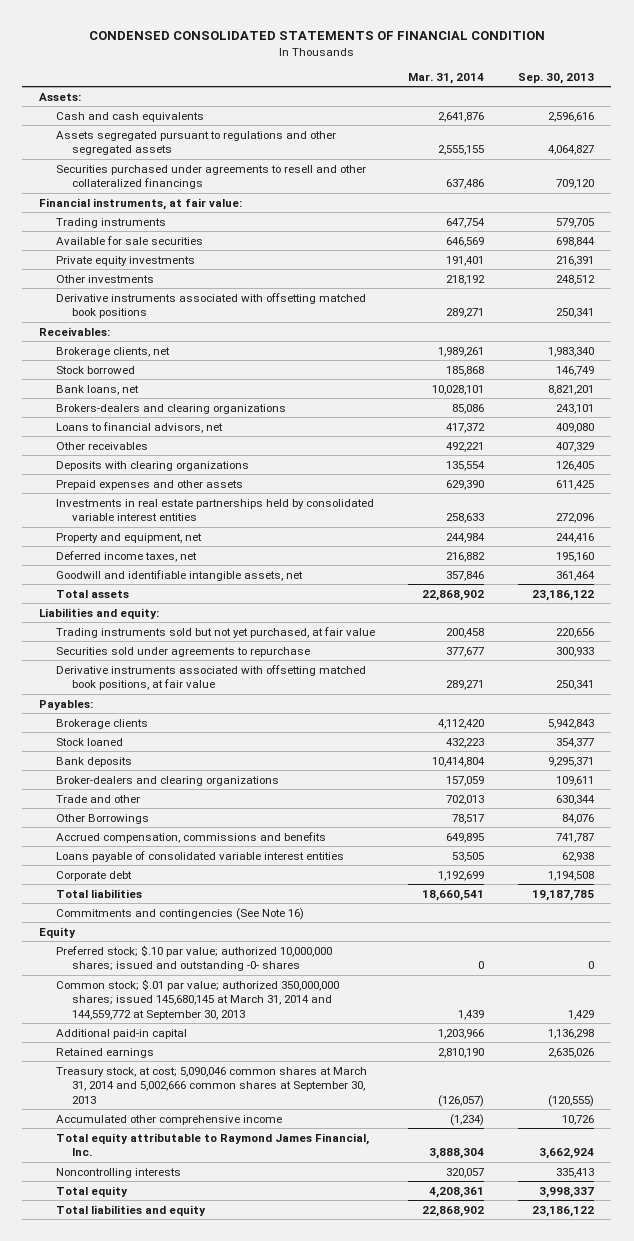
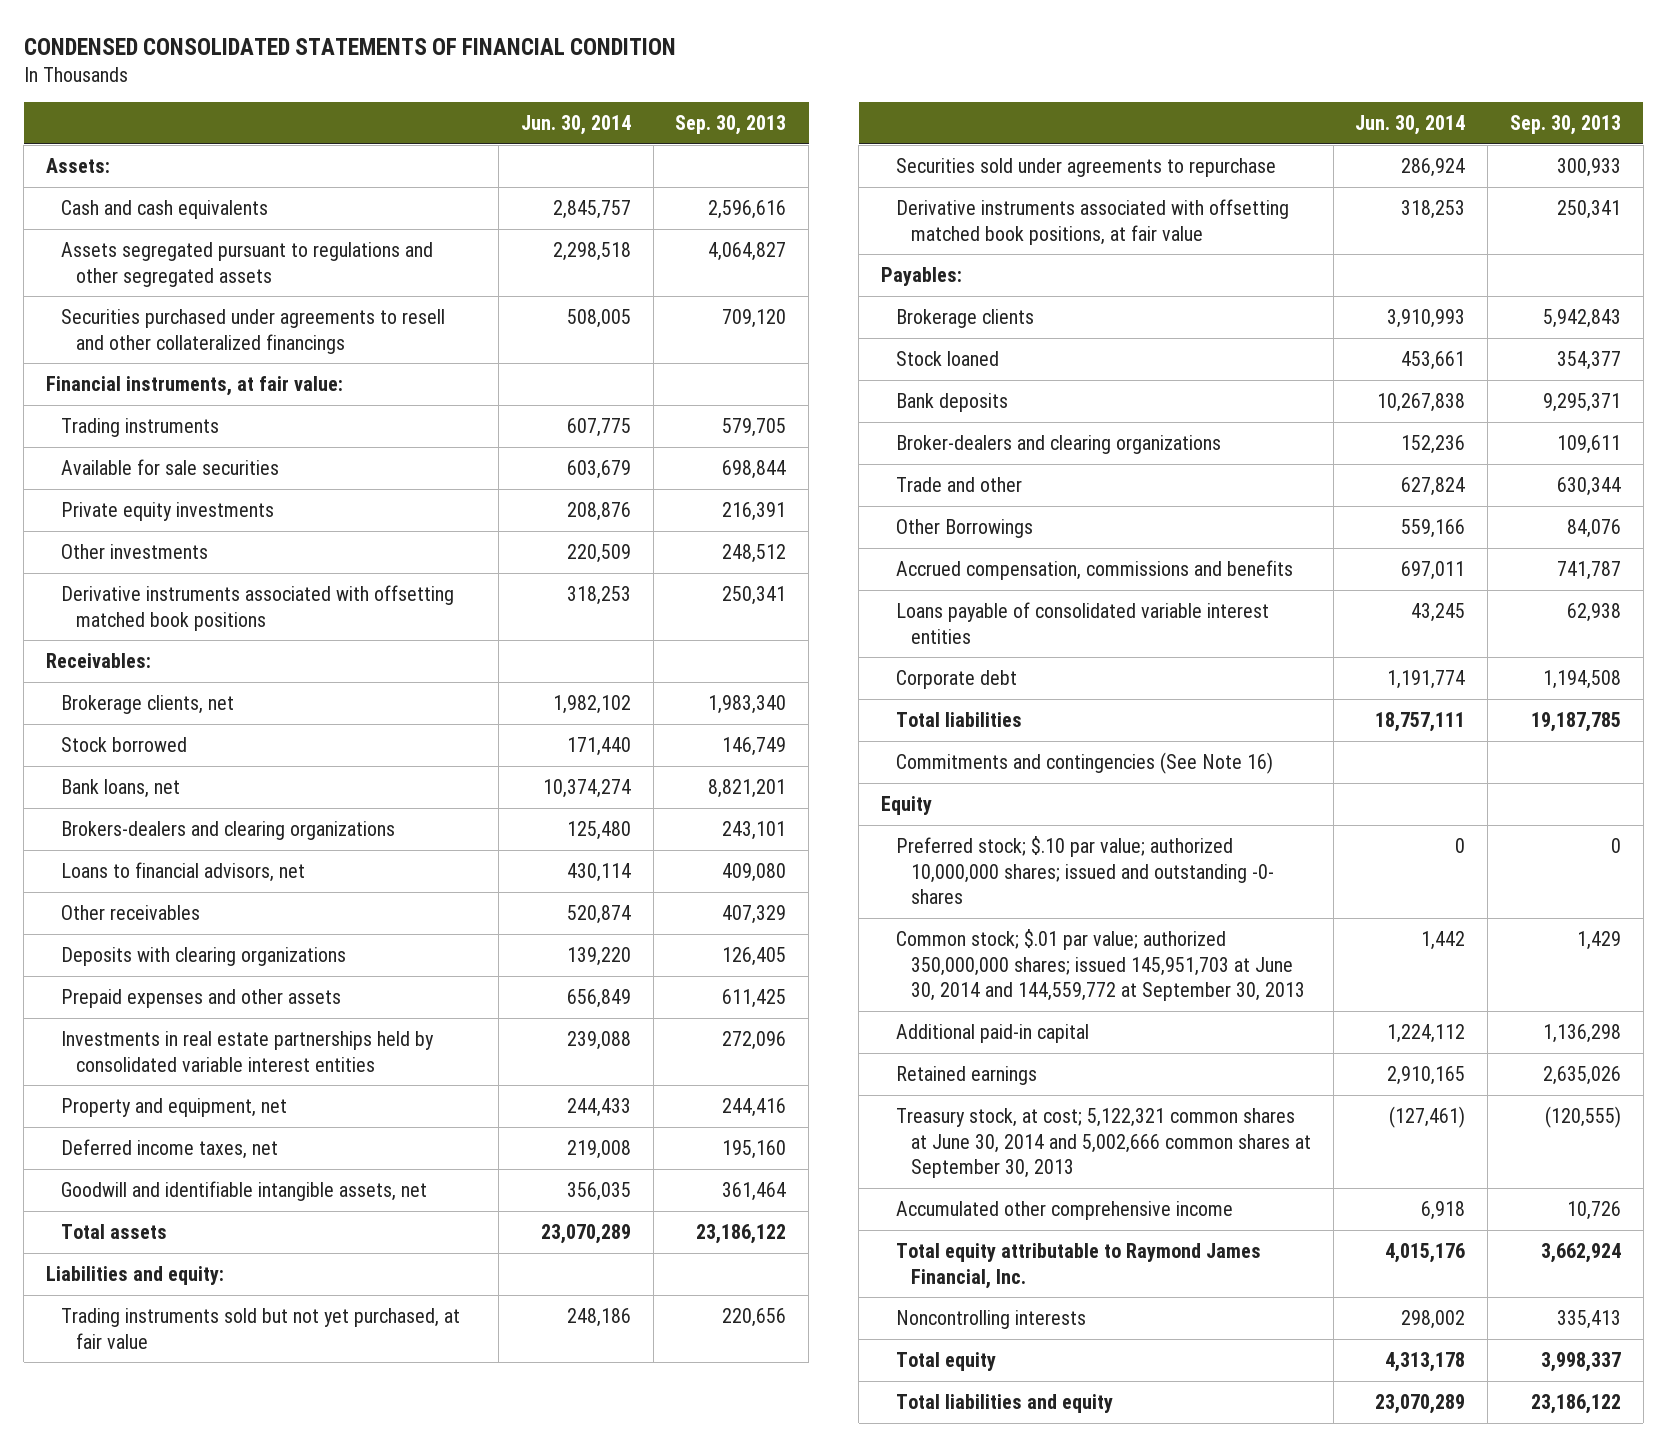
- | Mar. 31, 2014 | Sep. 30, 2013
+ | Jun. 30, 2014 | Sep. 30, 2013
- Common stock; $.01 par value; authorized 350,000,000 shares; issued 145,680,145 at March 31, 2014 and 144,559,772 at September 30, 2013 | 1,439 | 1,429
+ Common stock; $.01 par value; authorized 350,000,000 shares; issued 145,951,703 at June 30, 2014 and 144,559,772 at September 30, 2013 | 1,442 | 1,429
- Treasury stock, at cost; 5,090,046 common shares at March 31, 2014 and 5,002,666 common shares at September 30, 2013 | (126,057) | (120,555)
+ Treasury stock, at cost; 5,122,321 common shares at June 30, 2014 and 5,002,666 common shares at September 30, 2013 | (127,461) | (120,555)

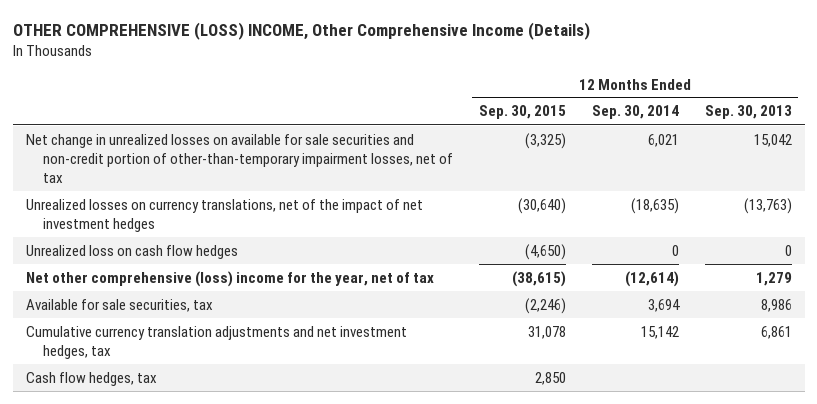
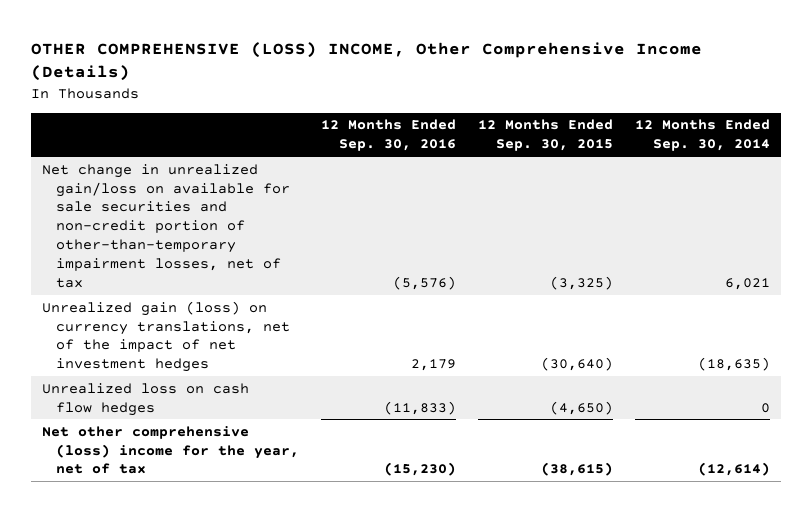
- | 12 Months Ended Sep. 30, 2015 | 12 Months Ended Sep. 30, 2014 | 12 Months Ended Sep. 30, 2013
+ | 12 Months Ended Sep. 30, 2016 | 12 Months Ended Sep. 30, 2015 | 12 Months Ended Sep. 30, 2014
- Net change in unrealized losses on available for sale securities and non-credit portion of other-than-temporary impairment losses, net of tax | (3,325) | 6,021 | 15,042
- Unrealized losses on currency translations, net of the impact of net investment hedges | (30,640) | (18,635) | (13,763)
+ Net change in unrealized gain/loss on available for sale securities and non-credit portion of other-than-temporary impairment losses, net of tax | (5,576) | (3,325) | 6,021
+ Unrealized gain (loss) on currency translations, net of the impact of net investment hedges | 2,179 | (30,640) | (18,635)
- Available for sale securities, tax | (2,246) | 3,694 | 8,986
- Cumulative currency translation adjustments and net investment hedges, tax | 31,078 | 15,142 | 6,861
- Cash flow hedges, tax | 2,850 | |

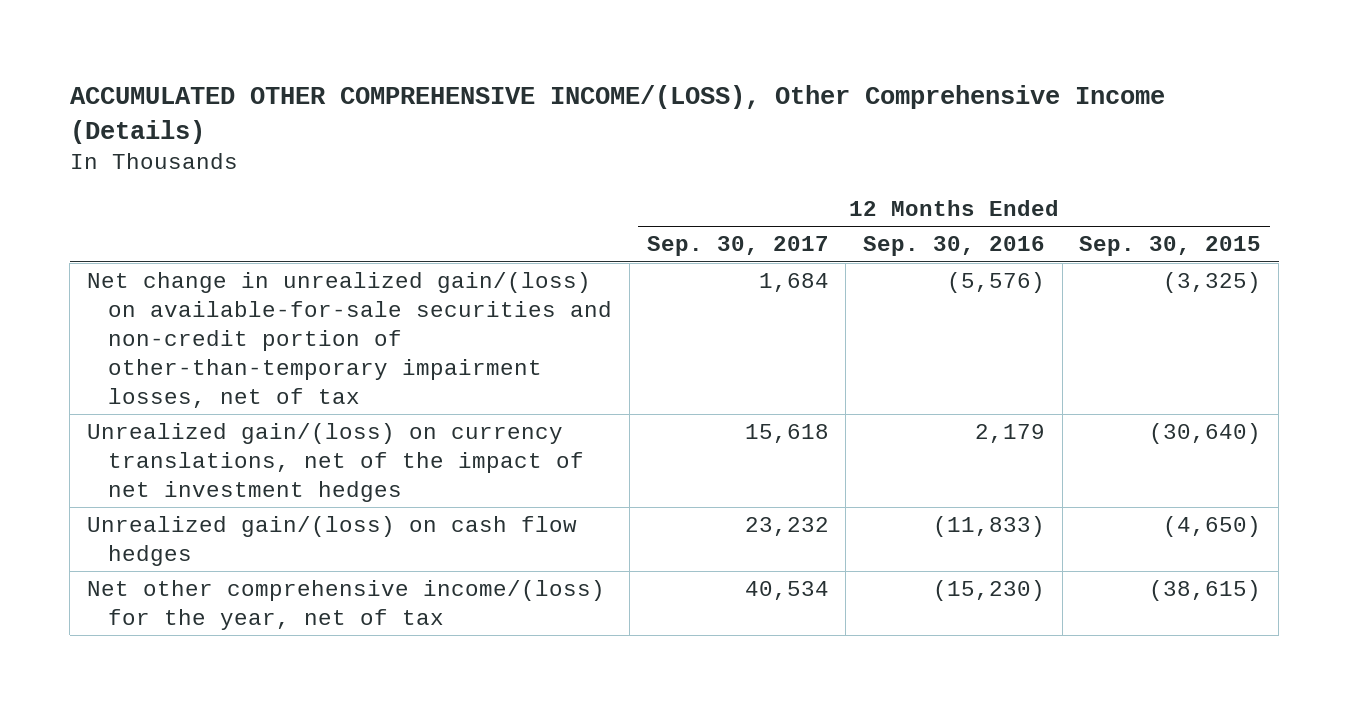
- OTHER COMPREHENSIVE (LOSS) INCOME, Other Comprehensive Income (Details)
+ ACCUMULATED OTHER COMPREHENSIVE INCOME/(LOSS), Other Comprehensive Income (Details)
- | 12 Months Ended Sep. 30, 2016 | 12 Months Ended Sep. 30, 2015 | 12 Months Ended Sep. 30, 2014
+ | 12 Months Ended Sep. 30, 2017 | 12 Months Ended Sep. 30, 2016 | 12 Months Ended Sep. 30, 2015
- Net change in unrealized gain/loss on available for sale securities and non-credit portion of other-than-temporary impairment losses, net of tax | (5,576) | (3,325) | 6,021
- Unrealized gain (loss) on currency translations, net of the impact of net investment hedges | 2,179 | (30,640) | (18,635)
- Unrealized loss on cash flow hedges | (11,833) | (4,650) | 0
- Net other comprehensive (loss) income for the year, net of tax | (15,230) | (38,615) | (12,614)
+ Net change in unrealized gain/(loss) on available-for-sale securities and non-credit portion of other-than-temporary impairment losses, net of tax | 1,684 | (5,576) | (3,325)
+ Unrealized gain/(loss) on currency translations, net of the impact of net investment hedges | 15,618 | 2,179 | (30,640)
+ Unrealized gain/(loss) on cash flow hedges | 23,232 | (11,833) | (4,650)
+ Net other comprehensive income/(loss) for the year, net of tax | 40,534 | (15,230) | (38,615)

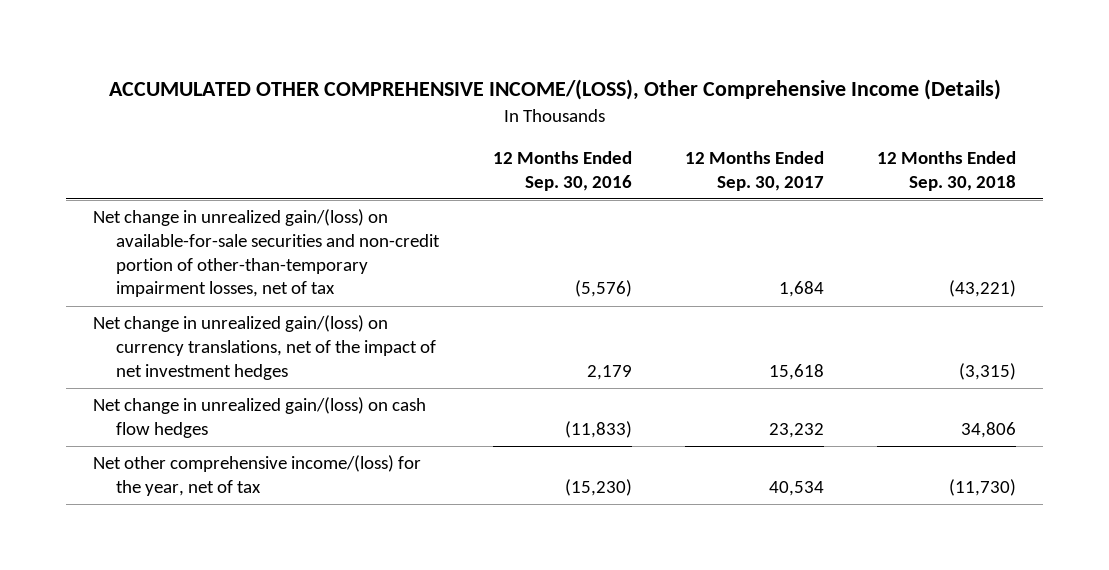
- | 12 Months Ended Sep. 30, 2017 | 12 Months Ended Sep. 30, 2016 | 12 Months Ended Sep. 30, 2015
+ | 12 Months Ended Sep. 30, 2016 | 12 Months Ended Sep. 30, 2017 | 12 Months Ended Sep. 30, 2018
- Unrealized gain/(loss) on currency translations, net of the impact of net investment hedges | 15,618 | 2,179 | (30,640)
- Unrealized gain/(loss) on cash flow hedges | 23,232 | (11,833) | (4,650)
+ Net change in unrealized gain/(loss) on currency translations, net of the impact of net investment hedges | 2,179 | 15,618 | (3,315)
+ Net change in unrealized gain/(loss) on cash flow hedges | (11,833) | 23,232 | 34,806

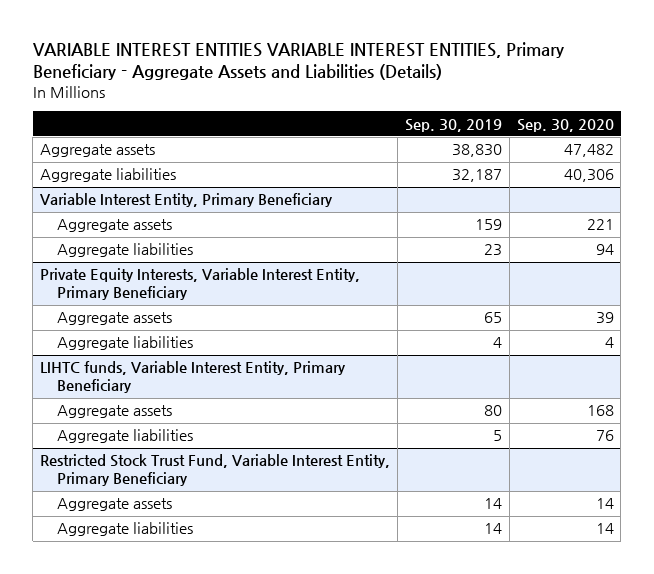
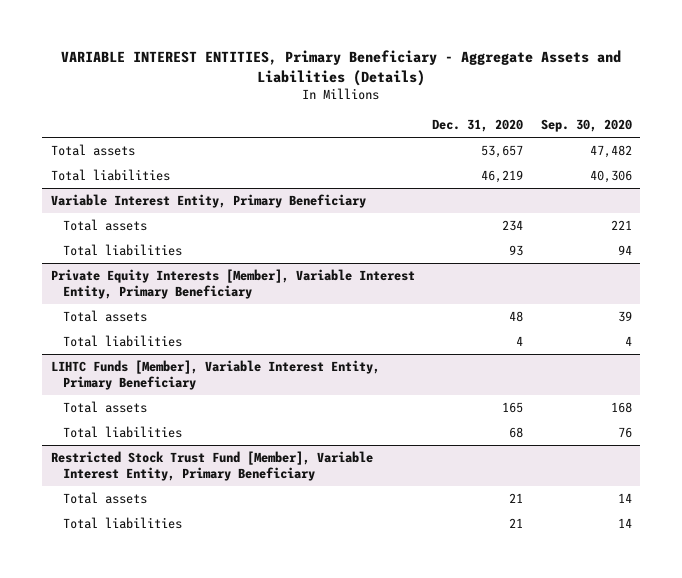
- VARIABLE INTEREST ENTITIES VARIABLE INTEREST ENTITIES, Primary Beneficiary - Aggregate Assets and Liabilities (Details)
+ VARIABLE INTEREST ENTITIES, Primary Beneficiary - Aggregate Assets and Liabilities (Details)
- | Sep. 30, 2019 | Sep. 30, 2020
+ | Dec. 31, 2020 | Sep. 30, 2020
- Aggregate assets | 38,830 | 47,482
- Aggregate liabilities | 32,187 | 40,306
+ Total assets | 53,657 | 47,482
+ Total liabilities | 46,219 | 40,306
@ Variable Interest Entity, Primary Beneficiary
- Aggregate assets | 159 | 221
- Aggregate liabilities | 23 | 94
- Private Equity Interests, Variable Interest Entity, Primary Beneficiary
- Aggregate assets | 65 | 39
- Aggregate liabilities | 4 | 4
- LIHTC funds, Variable Interest Entity, Primary Beneficiary
- Aggregate assets | 80 | 168
- Aggregate liabilities | 5 | 76
- Restricted Stock Trust Fund, Variable Interest Entity, Primary Beneficiary
- Aggregate assets | 14 | 14
- Aggregate liabilities | 14 | 14
@ Variable Interest Entity, Primary Beneficiary
+ Total assets | 234 | 221
+ Total liabilities | 93 | 94
+ Private Equity Interests [Member], Variable Interest Entity, Primary Beneficiary
+ Total assets | 48 | 39
+ Total liabilities | 4 | 4
+ LIHTC Funds [Member], Variable Interest Entity, Primary Beneficiary
+ Total assets | 165 | 168
+ Total liabilities | 68 | 76
+ Restricted Stock Trust Fund [Member], Variable Interest Entity, Primary Beneficiary
+ Total assets | 21 | 14
+ Total liabilities | 21 | 14

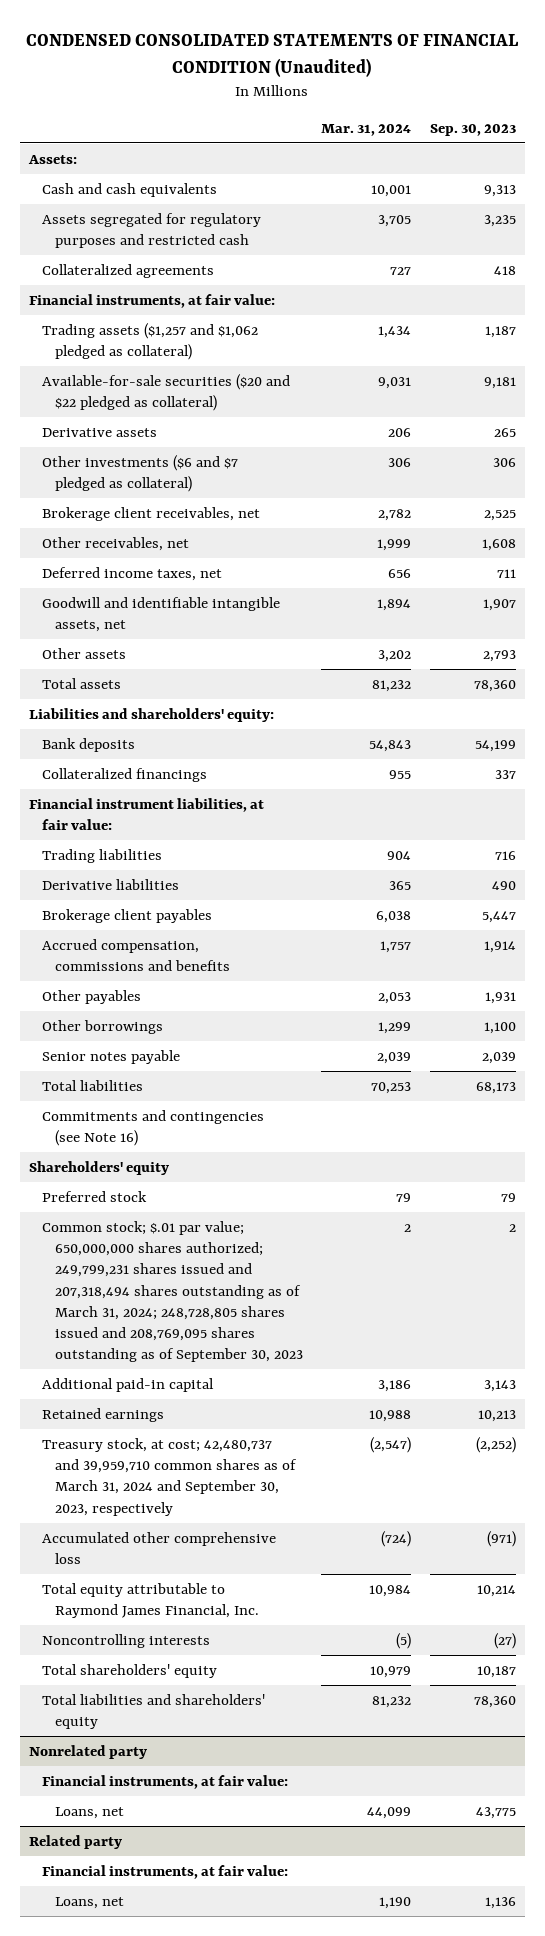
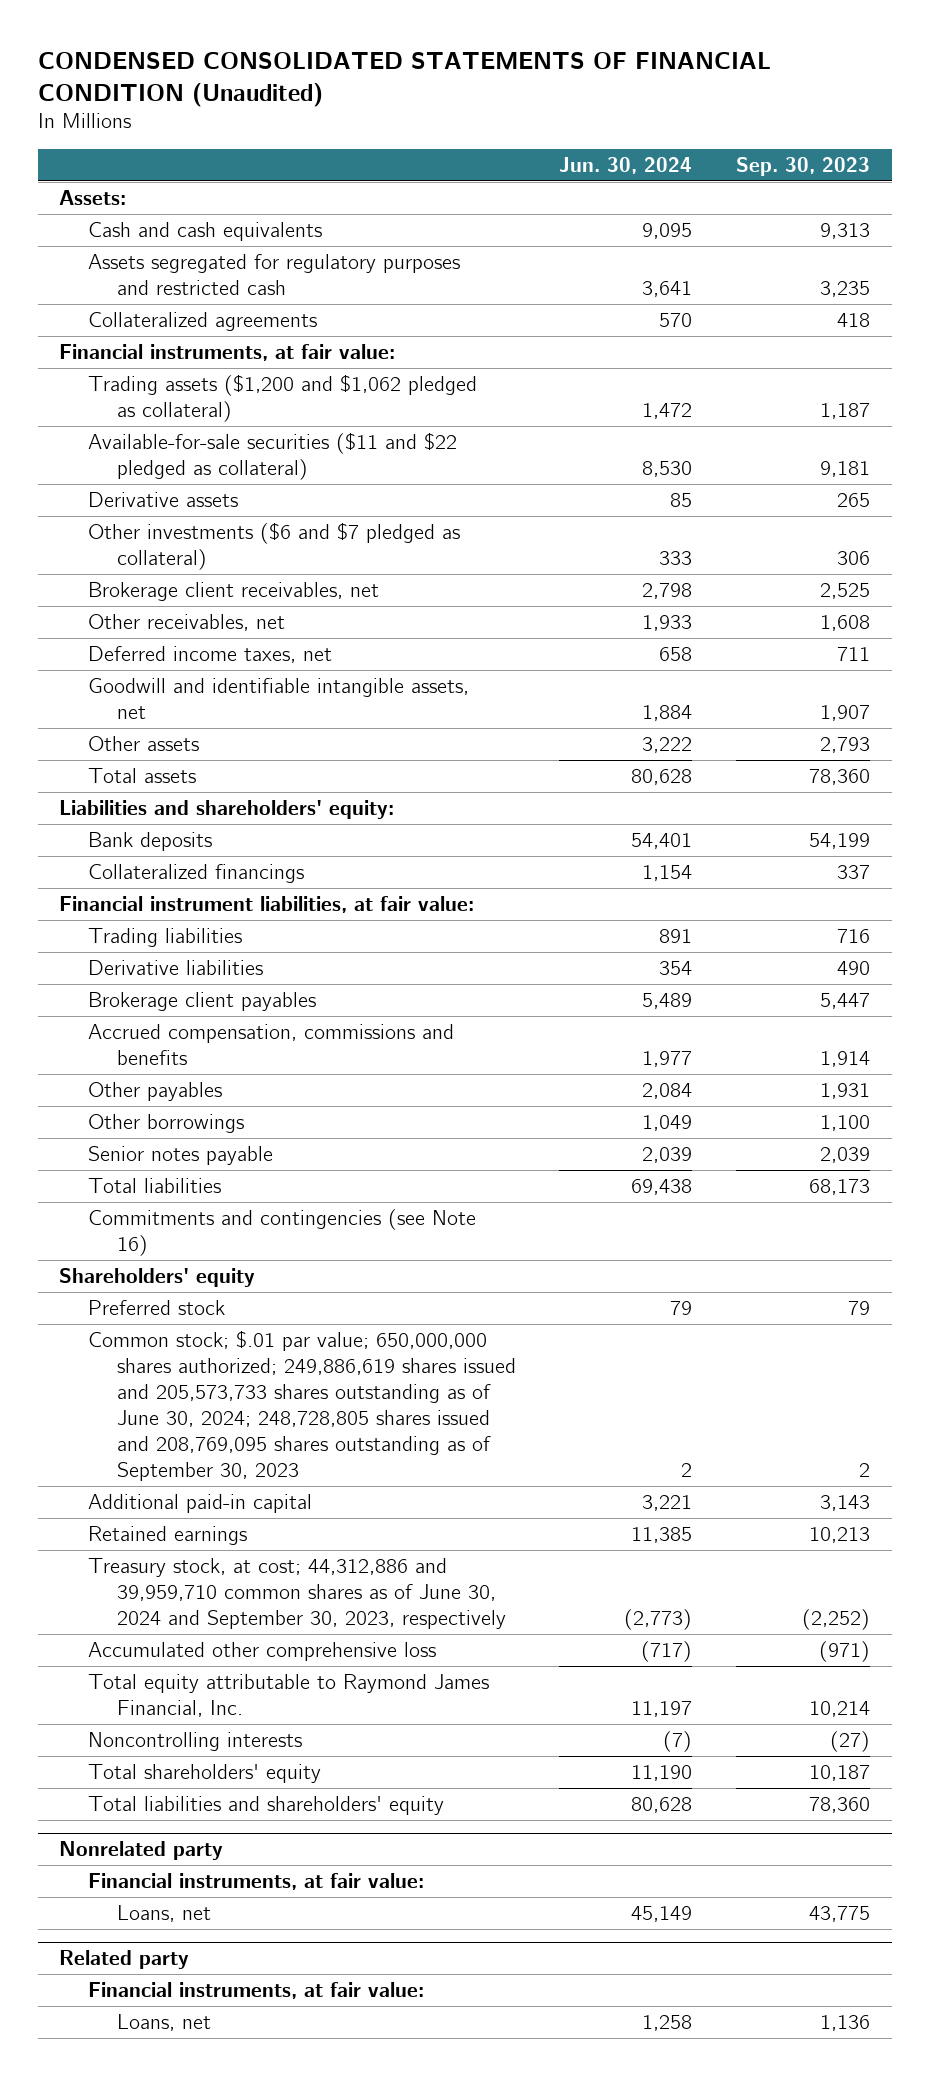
- | Mar. 31, 2024 | Sep. 30, 2023
+ | Jun. 30, 2024 | Sep. 30, 2023
- Trading assets ($1,257 and $1,062 pledged as collateral) | 1,434 | 1,187
- Available-for-sale securities ($20 and $22 pledged as collateral) | 9,031 | 9,181
+ Trading assets ($1,200 and $1,062 pledged as collateral) | 1,472 | 1,187
+ Available-for-sale securities ($11 and $22 pledged as collateral) | 8,530 | 9,181
- Common stock; $.01 par value; 650,000,000 shares authorized; 249,799,231 shares issued and 207,318,494 shares outstanding as of March 31, 2024; 248,728,805 shares issued and 208,769,095 shares outstanding as of September 30, 2023 | 2 | 2
+ Common stock; $.01 par value; 650,000,000 shares authorized; 249,886,619 shares issued and 205,573,733 shares outstanding as of June 30, 2024; 248,728,805 shares issued and 208,769,095 shares outstanding as of September 30, 2023 | 2 | 2
- Treasury stock, at cost; 42,480,737 and 39,959,710 common shares as of March 31, 2024 and September 30, 2023, respectively | (2,547) | (2,252)
+ Treasury stock, at cost; 44,312,886 and 39,959,710 common shares as of June 30, 2024 and September 30, 2023, respectively | (2,773) | (2,252)

